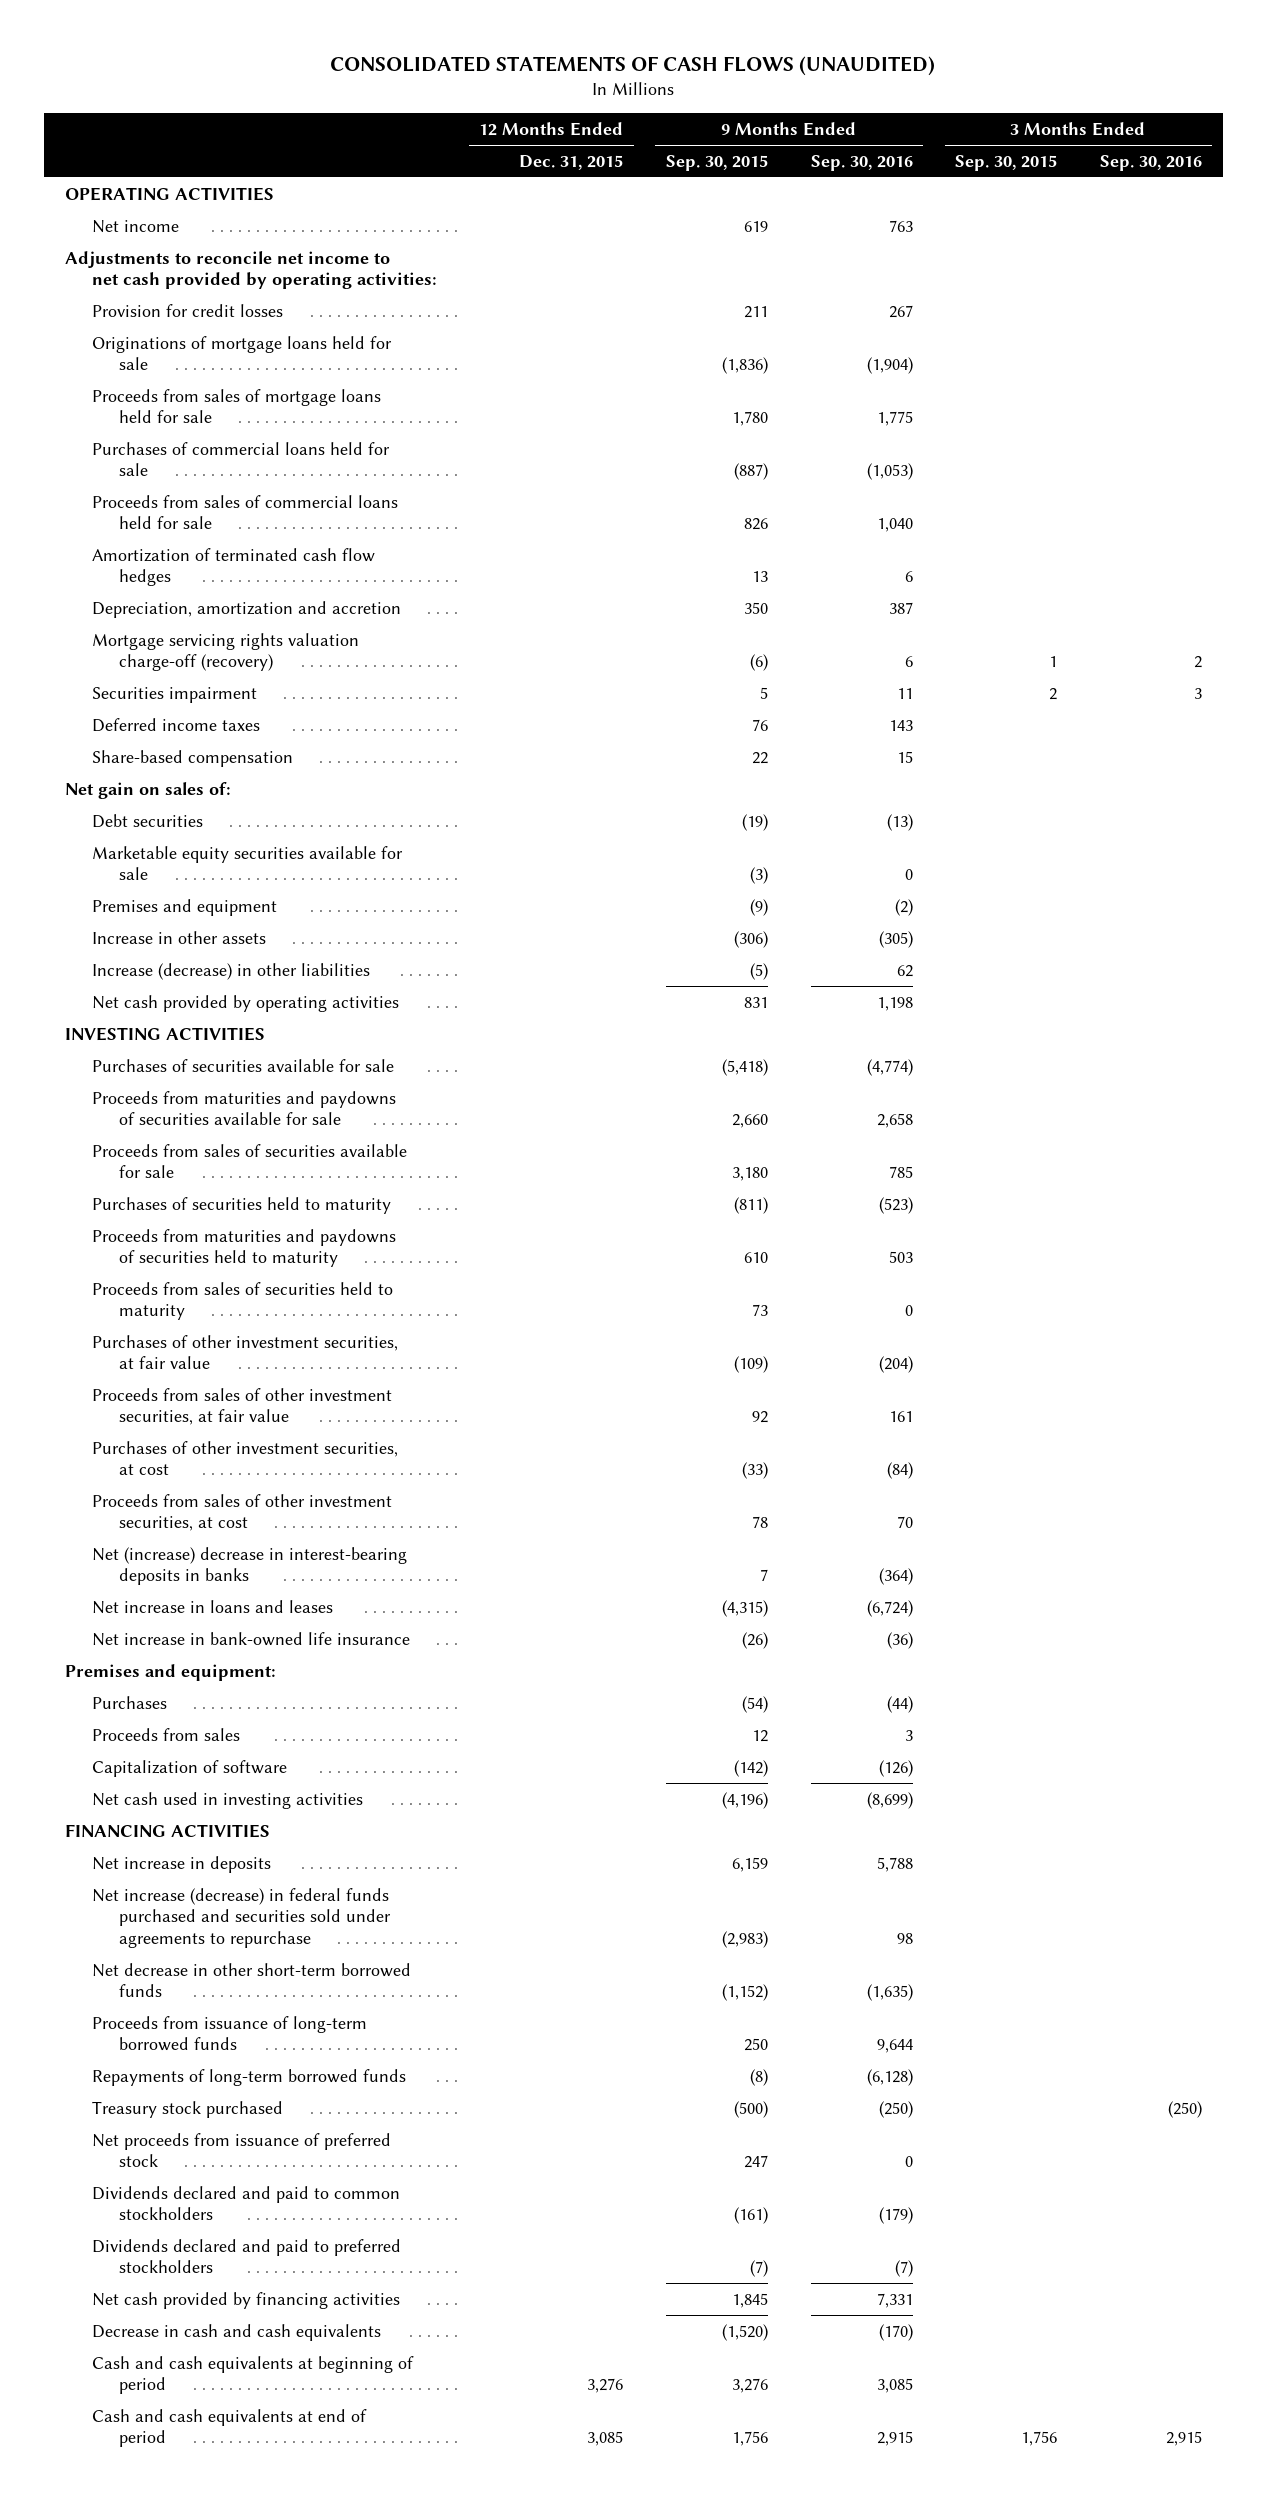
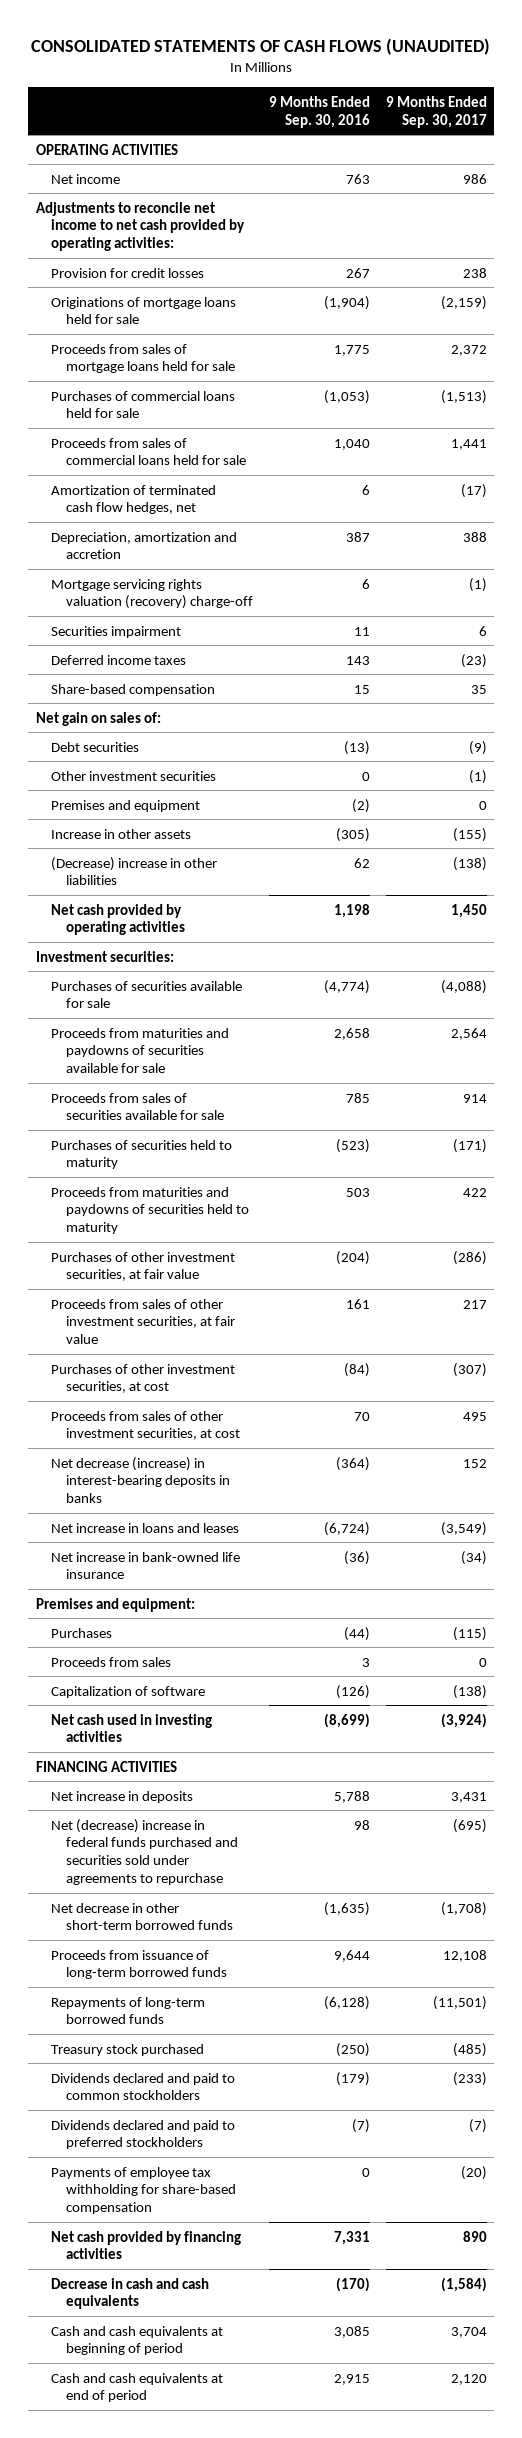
- | 12 Months Ended Dec. 31, 2015 | 9 Months Ended Sep. 30, 2015 | 9 Months Ended Sep. 30, 2016 | 3 Months Ended Sep. 30, 2015 | 3 Months Ended Sep. 30, 2016
+ | 9 Months Ended Sep. 30, 2016 | 9 Months Ended Sep. 30, 2017
- Amortization of terminated cash flow hedges | | 13 | 6 | |
+ Amortization of terminated cash flow hedges, net | 6 | (17)
- Mortgage servicing rights valuation charge-off (recovery) | | (6) | 6 | 1 | 2
+ Mortgage servicing rights valuation (recovery) charge-off | 6 | (1)
- Marketable equity securities available for sale | | (3) | 0 | |
+ Other investment securities | 0 | (1)
- Increase (decrease) in other liabilities | | (5) | 62 | |
+ (Decrease) increase in other liabilities | 62 | (138)
- INVESTING ACTIVITIES
+ Investment securities:
- Proceeds from sales of securities held to maturity | | 73 | 0 | |
- Net (increase) decrease in interest-bearing deposits in banks | | 7 | (364) | |
+ Net decrease (increase) in interest-bearing deposits in banks | (364) | 152
- Net increase (decrease) in federal funds purchased and securities sold under agreements to repurchase | | (2,983) | 98 | |
+ Net (decrease) increase in federal funds purchased and securities sold under agreements to repurchase | 98 | (695)
- Net proceeds from issuance of preferred stock | | 247 | 0 | |
+ Payments of employee tax withholding for share-based compensation | 0 | (20)

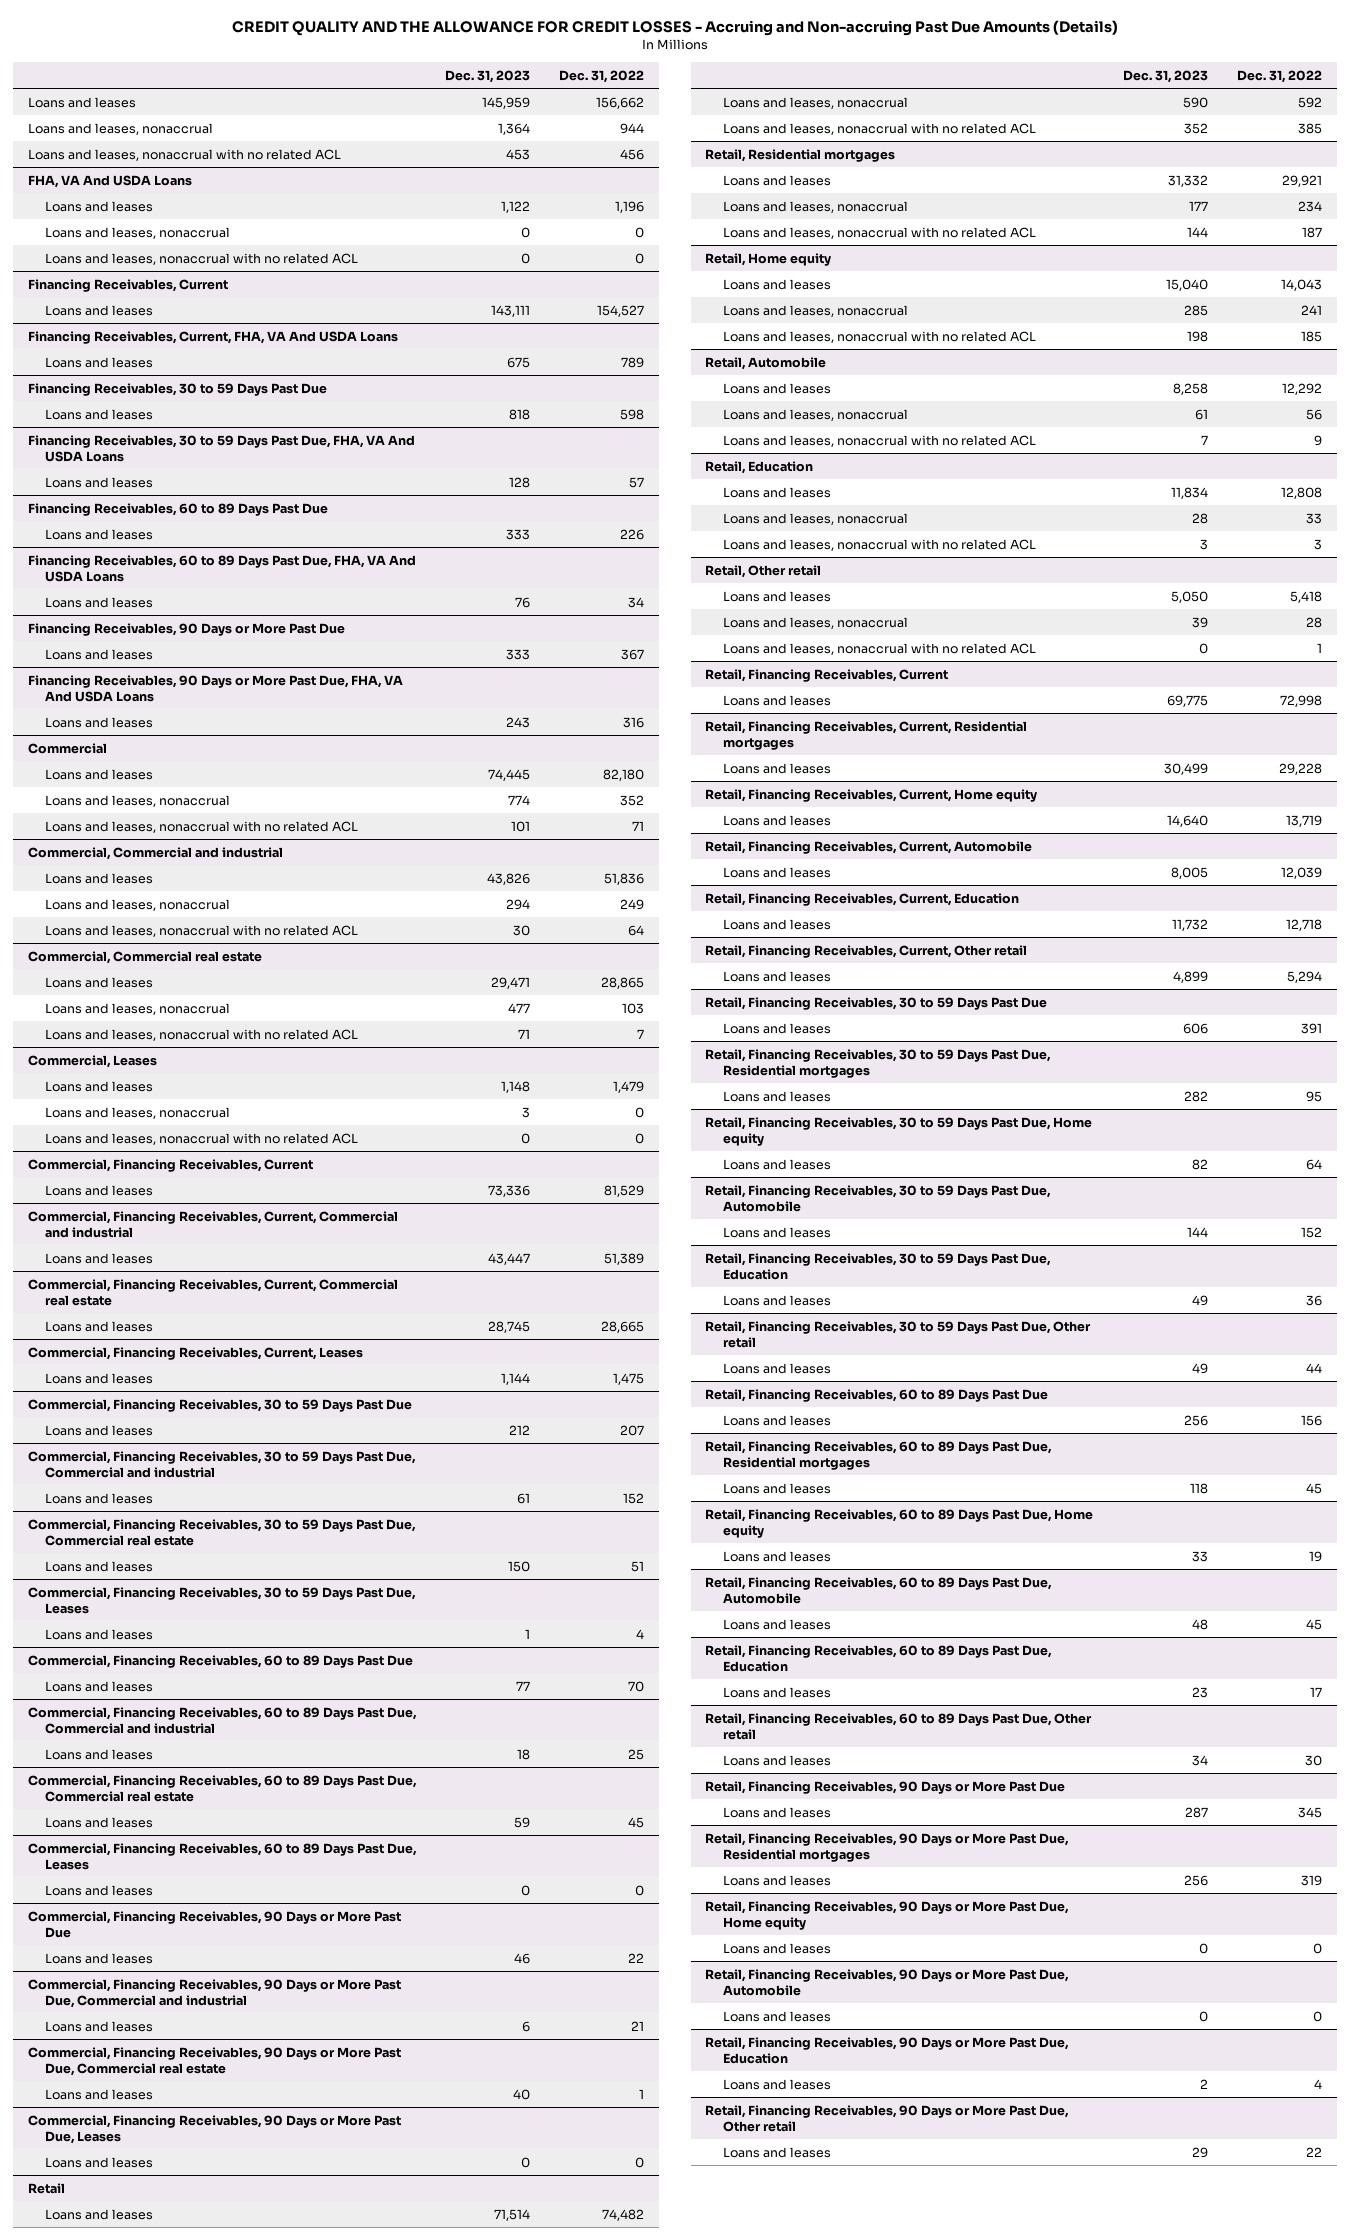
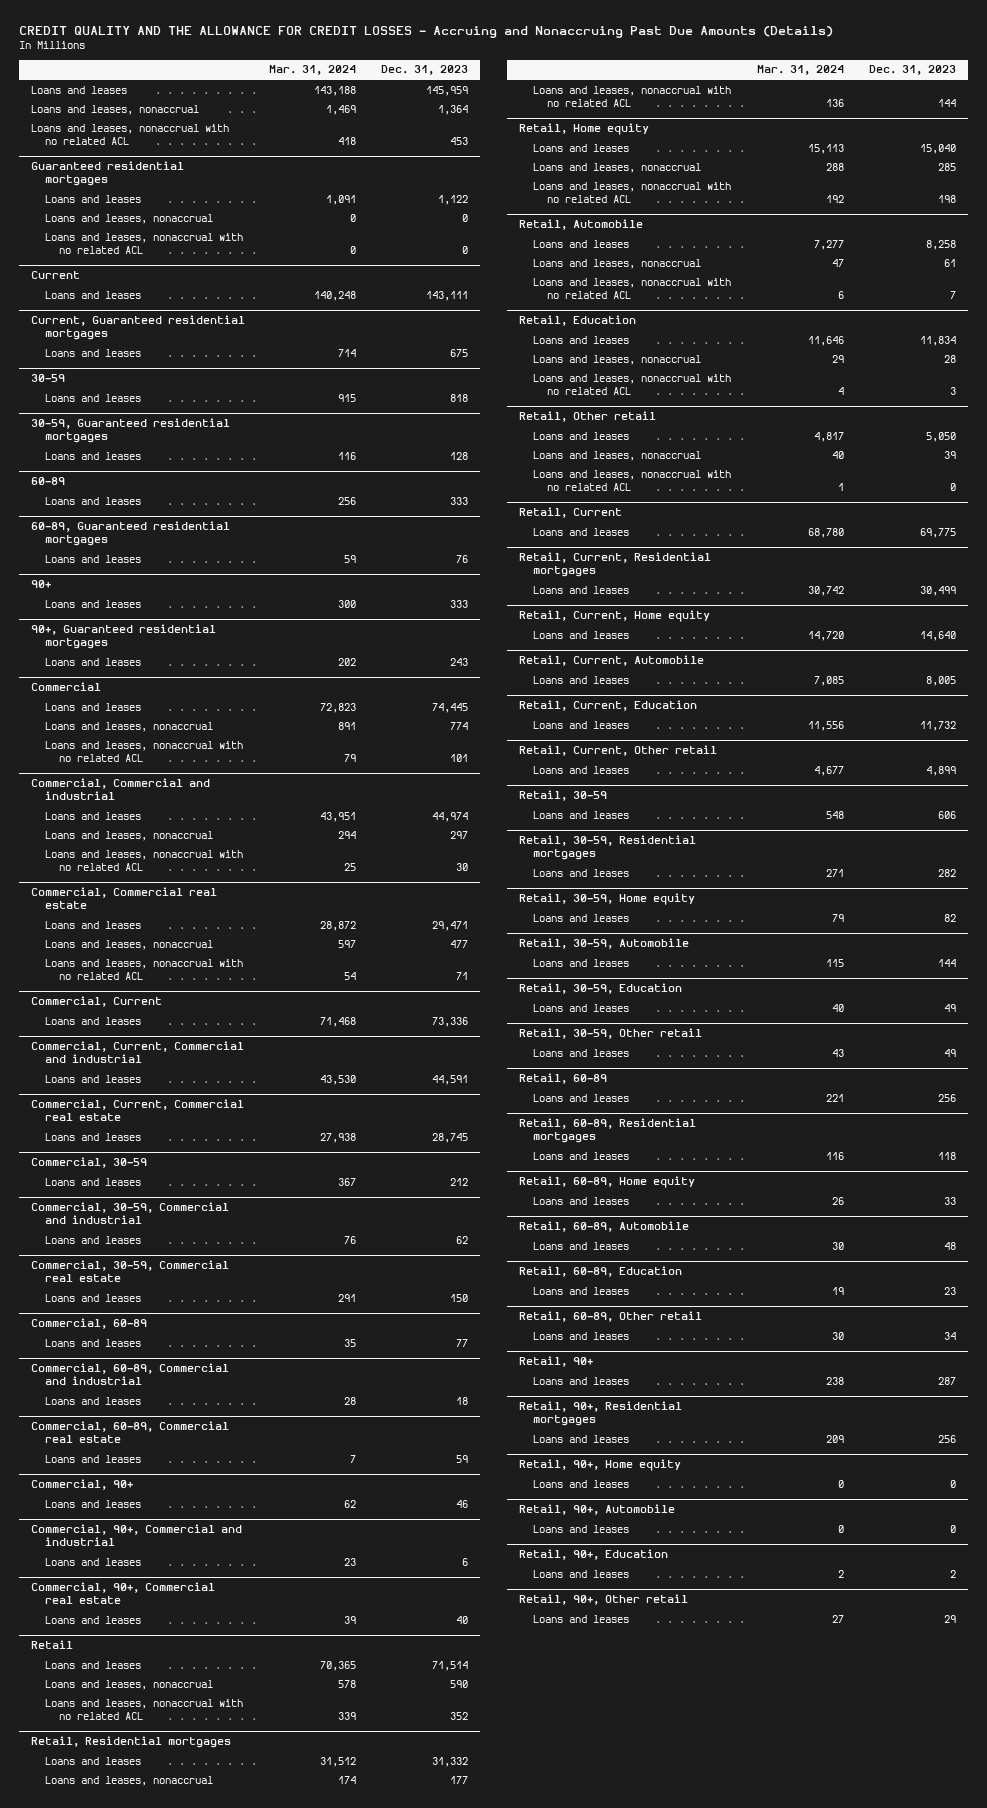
- CREDIT QUALITY AND THE ALLOWANCE FOR CREDIT LOSSES - Accruing and Non-accruing Past Due Amounts (Details)
+ CREDIT QUALITY AND THE ALLOWANCE FOR CREDIT LOSSES - Accruing and Nonaccruing Past Due Amounts (Details)
- | Dec. 31, 2023 | Dec. 31, 2022
+ | Mar. 31, 2024 | Dec. 31, 2023
- FHA, VA And USDA Loans
+ Guaranteed residential mortgages
- Financing Receivables, Current
+ Current
- Financing Receivables, Current, FHA, VA And USDA Loans
+ Current, Guaranteed residential mortgages
- Financing Receivables, 30 to 59 Days Past Due
+ 30-59
- Financing Receivables, 30 to 59 Days Past Due, FHA, VA And USDA Loans
+ 30-59, Guaranteed residential mortgages
- Financing Receivables, 60 to 89 Days Past Due
+ 60-89
- Financing Receivables, 60 to 89 Days Past Due, FHA, VA And USDA Loans
+ 60-89, Guaranteed residential mortgages
- Financing Receivables, 90 Days or More Past Due
+ 90+
- Financing Receivables, 90 Days or More Past Due, FHA, VA And USDA Loans
+ 90+, Guaranteed residential mortgages
@ Commercial, Commercial and industrial
- Loans and leases | 43,826 | 51,836
- Loans and leases, nonaccrual | 294 | 249
+ Loans and leases | 43,951 | 44,974
+ Loans and leases, nonaccrual | 294 | 297
- Commercial, Leases
- Loans and leases | 1,148 | 1,479
- Loans and leases, nonaccrual | 3 | 0
- Loans and leases, nonaccrual with no related ACL | 0 | 0
- Commercial, Financing Receivables, Current
+ Commercial, Current
- Commercial, Financing Receivables, Current, Commercial and industrial
- Loans and leases | 43,447 | 51,389
- Commercial, Financing Receivables, Current, Commercial real estate
+ Commercial, Current, Commercial and industrial
+ Loans and leases | 43,530 | 44,591
+ Commercial, Current, Commercial real estate
- Commercial, Financing Receivables, Current, Leases
- Loans and leases | 1,144 | 1,475
- Commercial, Financing Receivables, 30 to 59 Days Past Due
+ Commercial, 30-59
- Commercial, Financing Receivables, 30 to 59 Days Past Due, Commercial and industrial
- Loans and leases | 61 | 152
- Commercial, Financing Receivables, 30 to 59 Days Past Due, Commercial real estate
+ Commercial, 30-59, Commercial and industrial
+ Loans and leases | 76 | 62
+ Commercial, 30-59, Commercial real estate
- Commercial, Financing Receivables, 30 to 59 Days Past Due, Leases
- Loans and leases | 1 | 4
- Commercial, Financing Receivables, 60 to 89 Days Past Due
+ Commercial, 60-89
- Commercial, Financing Receivables, 60 to 89 Days Past Due, Commercial and industrial
+ Commercial, 60-89, Commercial and industrial
- Commercial, Financing Receivables, 60 to 89 Days Past Due, Commercial real estate
+ Commercial, 60-89, Commercial real estate
- Commercial, Financing Receivables, 60 to 89 Days Past Due, Leases
- Loans and leases | 0 | 0
- Commercial, Financing Receivables, 90 Days or More Past Due
+ Commercial, 90+
- Commercial, Financing Receivables, 90 Days or More Past Due, Commercial and industrial
+ Commercial, 90+, Commercial and industrial
- Commercial, Financing Receivables, 90 Days or More Past Due, Commercial real estate
+ Commercial, 90+, Commercial real estate
- Commercial, Financing Receivables, 90 Days or More Past Due, Leases
- Loans and leases | 0 | 0
- Retail, Financing Receivables, Current
+ Retail, Current
- Retail, Financing Receivables, Current, Residential mortgages
+ Retail, Current, Residential mortgages
- Retail, Financing Receivables, Current, Home equity
+ Retail, Current, Home equity
- Retail, Financing Receivables, Current, Automobile
+ Retail, Current, Automobile
- Retail, Financing Receivables, Current, Education
+ Retail, Current, Education
- Retail, Financing Receivables, Current, Other retail
+ Retail, Current, Other retail
- Retail, Financing Receivables, 30 to 59 Days Past Due
+ Retail, 30-59
- Retail, Financing Receivables, 30 to 59 Days Past Due, Residential mortgages
+ Retail, 30-59, Residential mortgages
- Retail, Financing Receivables, 30 to 59 Days Past Due, Home equity
+ Retail, 30-59, Home equity
- Retail, Financing Receivables, 30 to 59 Days Past Due, Automobile
+ Retail, 30-59, Automobile
- Retail, Financing Receivables, 30 to 59 Days Past Due, Education
+ Retail, 30-59, Education
- Retail, Financing Receivables, 30 to 59 Days Past Due, Other retail
+ Retail, 30-59, Other retail
- Retail, Financing Receivables, 60 to 89 Days Past Due
+ Retail, 60-89
- Retail, Financing Receivables, 60 to 89 Days Past Due, Residential mortgages
+ Retail, 60-89, Residential mortgages
- Retail, Financing Receivables, 60 to 89 Days Past Due, Home equity
+ Retail, 60-89, Home equity
- Retail, Financing Receivables, 60 to 89 Days Past Due, Automobile
+ Retail, 60-89, Automobile
- Retail, Financing Receivables, 60 to 89 Days Past Due, Education
+ Retail, 60-89, Education
- Retail, Financing Receivables, 60 to 89 Days Past Due, Other retail
+ Retail, 60-89, Other retail
- Retail, Financing Receivables, 90 Days or More Past Due
+ Retail, 90+
- Retail, Financing Receivables, 90 Days or More Past Due, Residential mortgages
+ Retail, 90+, Residential mortgages
- Retail, Financing Receivables, 90 Days or More Past Due, Home equity
+ Retail, 90+, Home equity
- Retail, Financing Receivables, 90 Days or More Past Due, Automobile
+ Retail, 90+, Automobile
- Retail, Financing Receivables, 90 Days or More Past Due, Education
+ Retail, 90+, Education
- Retail, Financing Receivables, 90 Days or More Past Due, Other retail
+ Retail, 90+, Other retail

